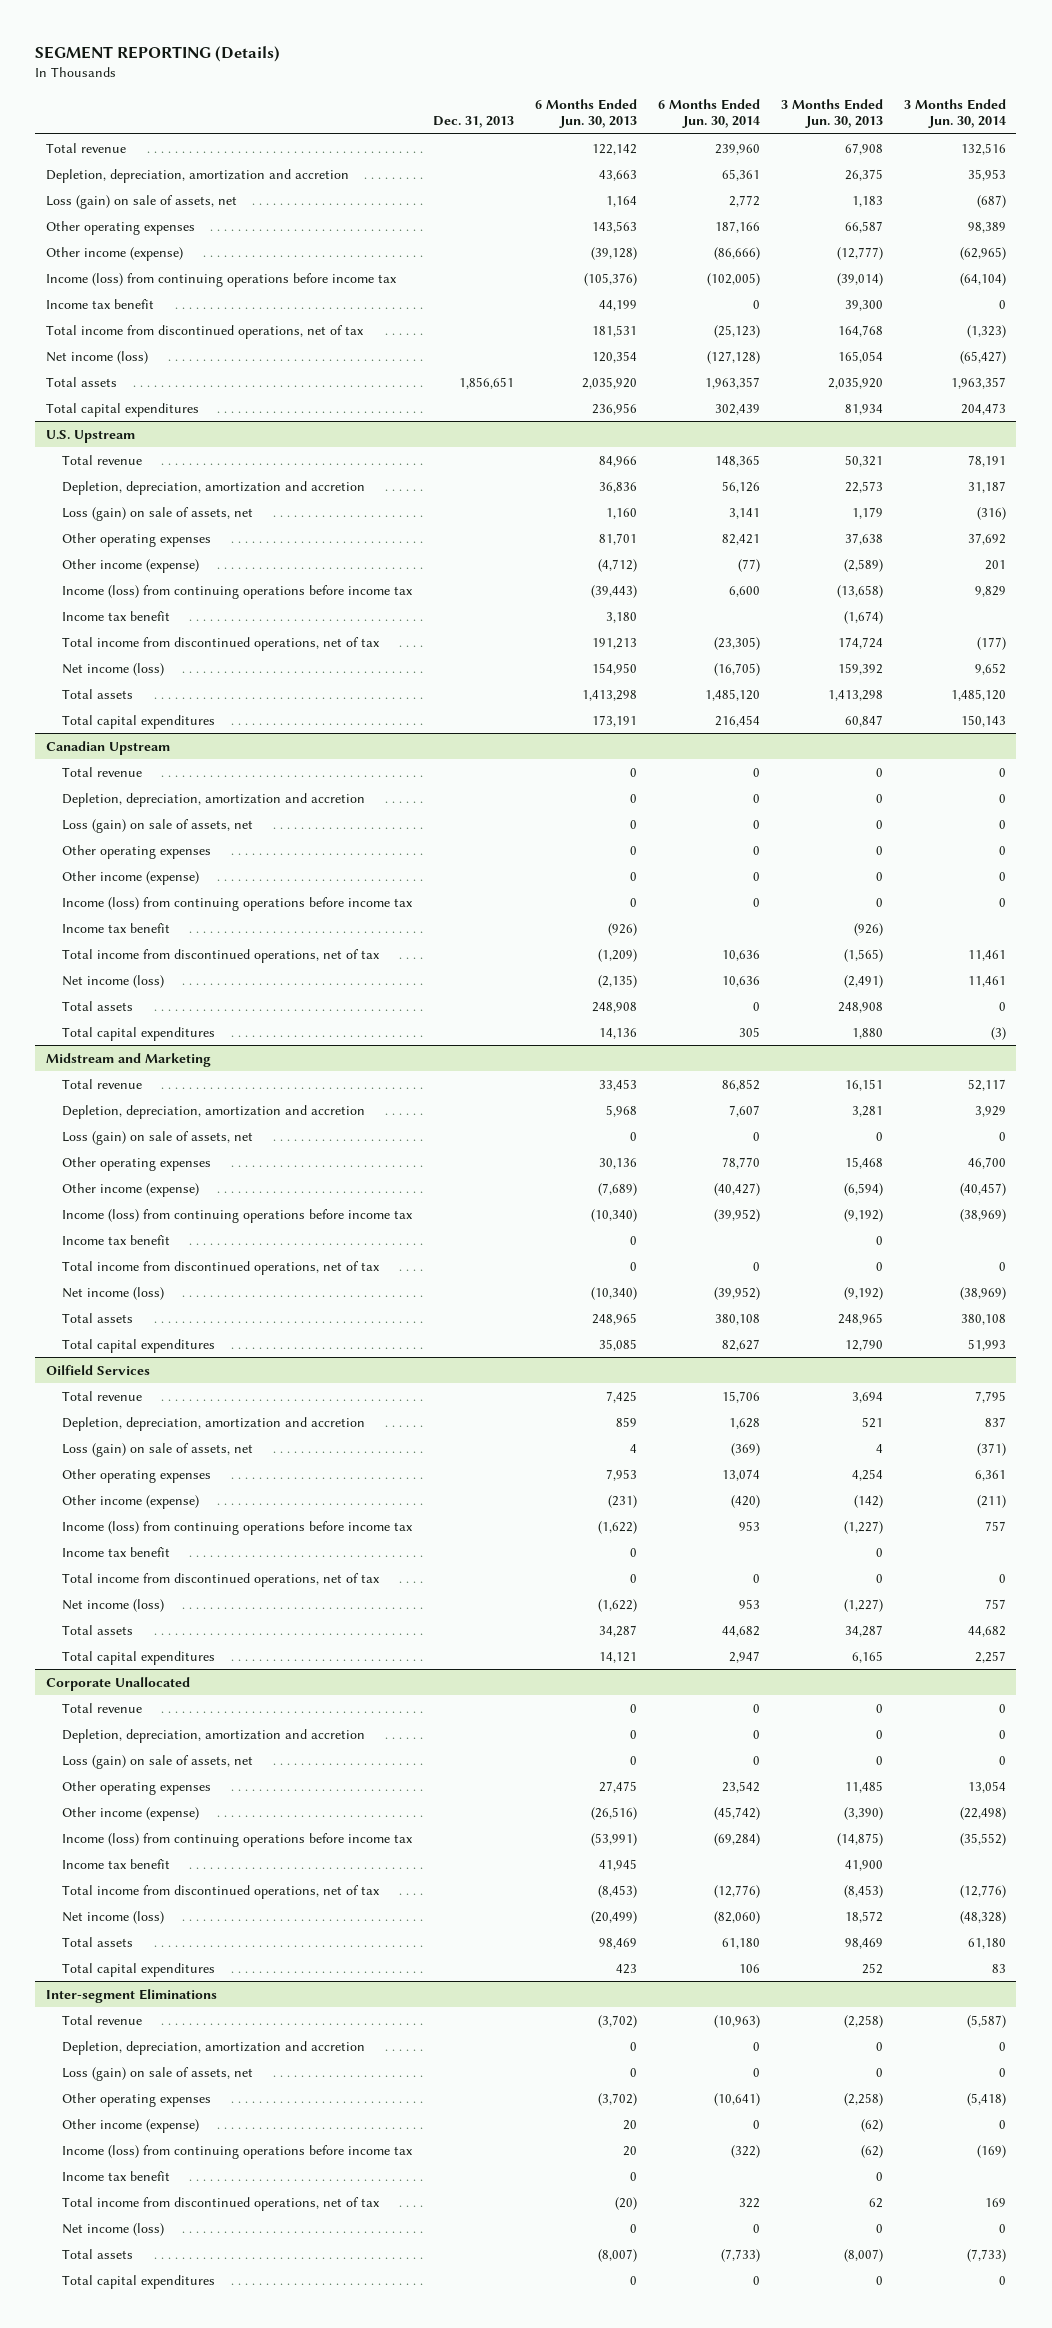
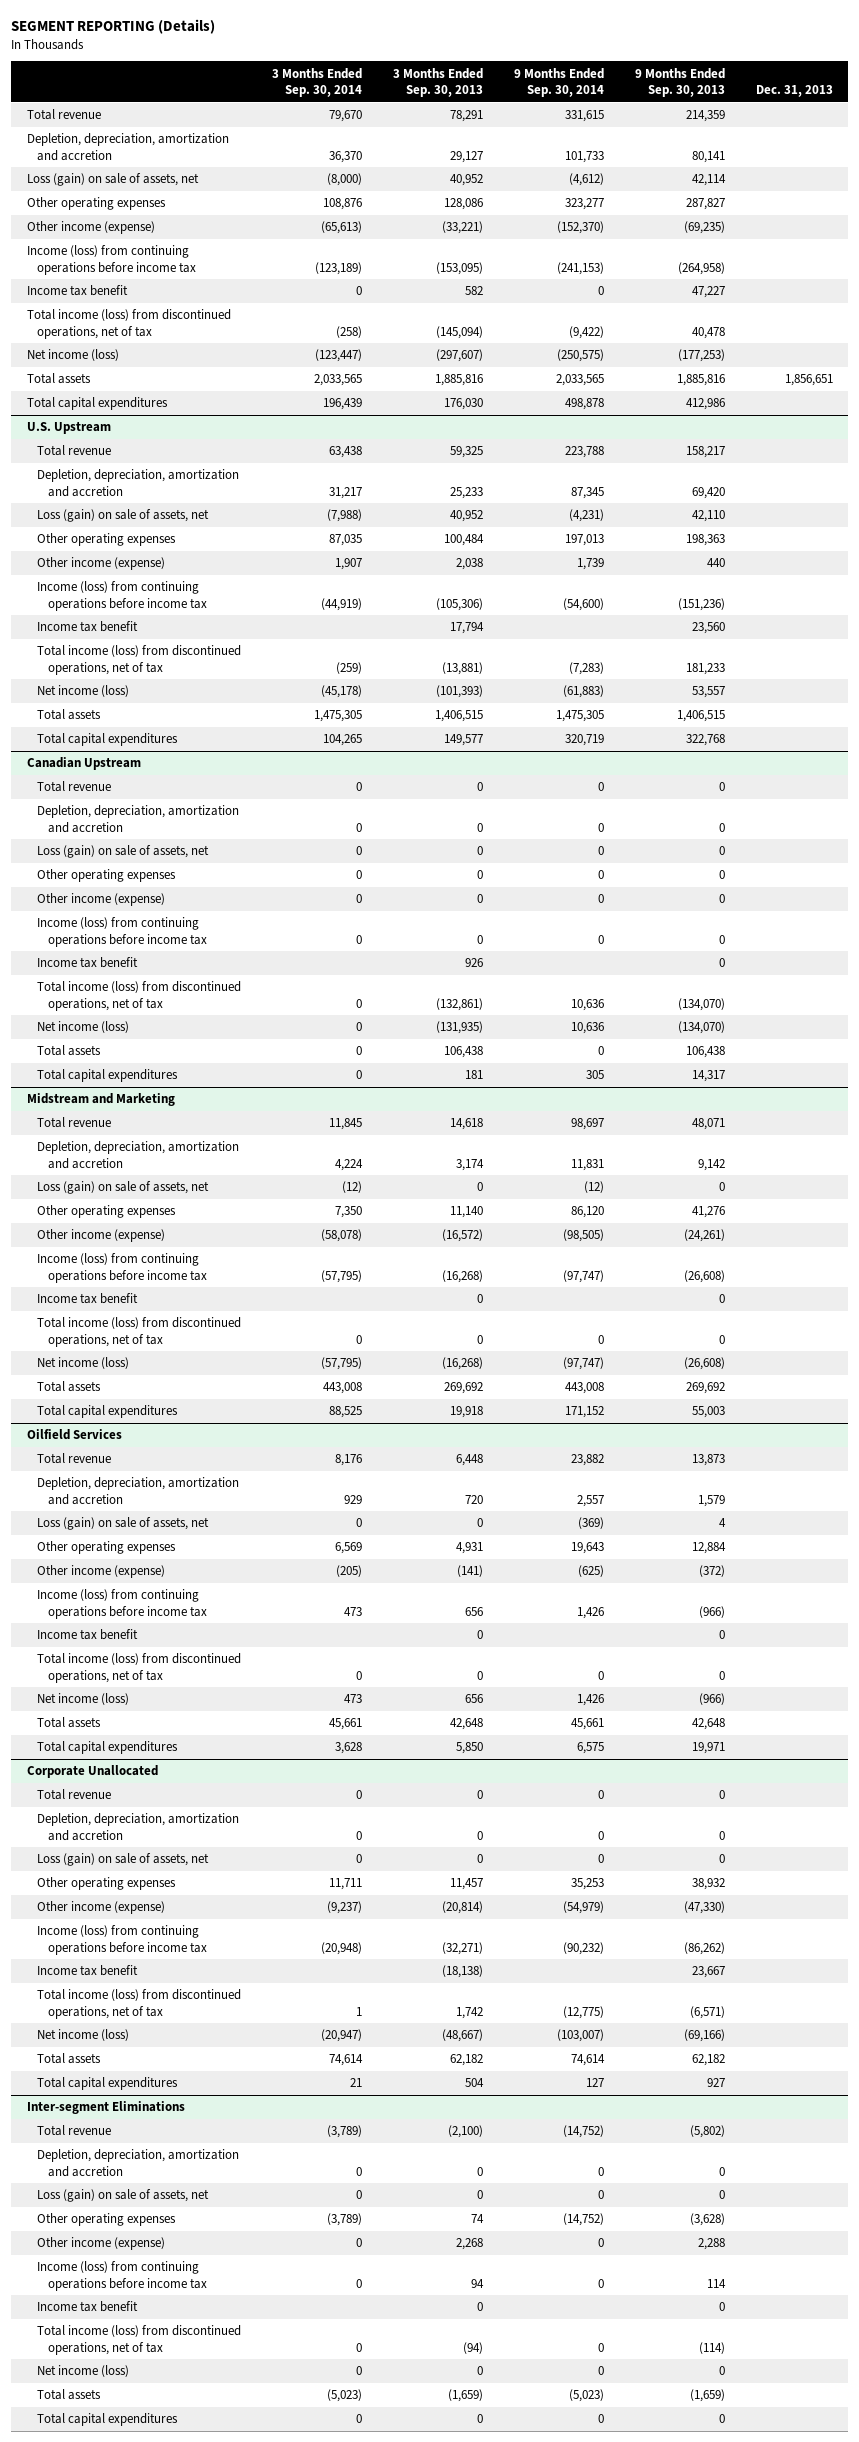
- | Dec. 31, 2013 | 6 Months Ended Jun. 30, 2013 | 6 Months Ended Jun. 30, 2014 | 3 Months Ended Jun. 30, 2013 | 3 Months Ended Jun. 30, 2014
+ | 3 Months Ended Sep. 30, 2014 | 3 Months Ended Sep. 30, 2013 | 9 Months Ended Sep. 30, 2014 | 9 Months Ended Sep. 30, 2013 | Dec. 31, 2013
- Total income from discontinued operations, net of tax | | 181,531 | (25,123) | 164,768 | (1,323)
+ Total income (loss) from discontinued operations, net of tax | (258) | (145,094) | (9,422) | 40,478 |
@ U.S. Upstream
- Total income from discontinued operations, net of tax | | 191,213 | (23,305) | 174,724 | (177)
+ Total income (loss) from discontinued operations, net of tax | (259) | (13,881) | (7,283) | 181,233 |
@ Canadian Upstream
- Total income from discontinued operations, net of tax | | (1,209) | 10,636 | (1,565) | 11,461
+ Total income (loss) from discontinued operations, net of tax | 0 | (132,861) | 10,636 | (134,070) |
@ Midstream and Marketing
- Total income from discontinued operations, net of tax | | 0 | 0 | 0 | 0
+ Total income (loss) from discontinued operations, net of tax | 0 | 0 | 0 | 0 |
@ Oilfield Services
- Total income from discontinued operations, net of tax | | 0 | 0 | 0 | 0
+ Total income (loss) from discontinued operations, net of tax | 0 | 0 | 0 | 0 |
@ Corporate Unallocated
- Total income from discontinued operations, net of tax | | (8,453) | (12,776) | (8,453) | (12,776)
+ Total income (loss) from discontinued operations, net of tax | 1 | 1,742 | (12,775) | (6,571) |
@ Inter-segment Eliminations
- Total income from discontinued operations, net of tax | | (20) | 322 | 62 | 169
+ Total income (loss) from discontinued operations, net of tax | 0 | (94) | 0 | (114) |

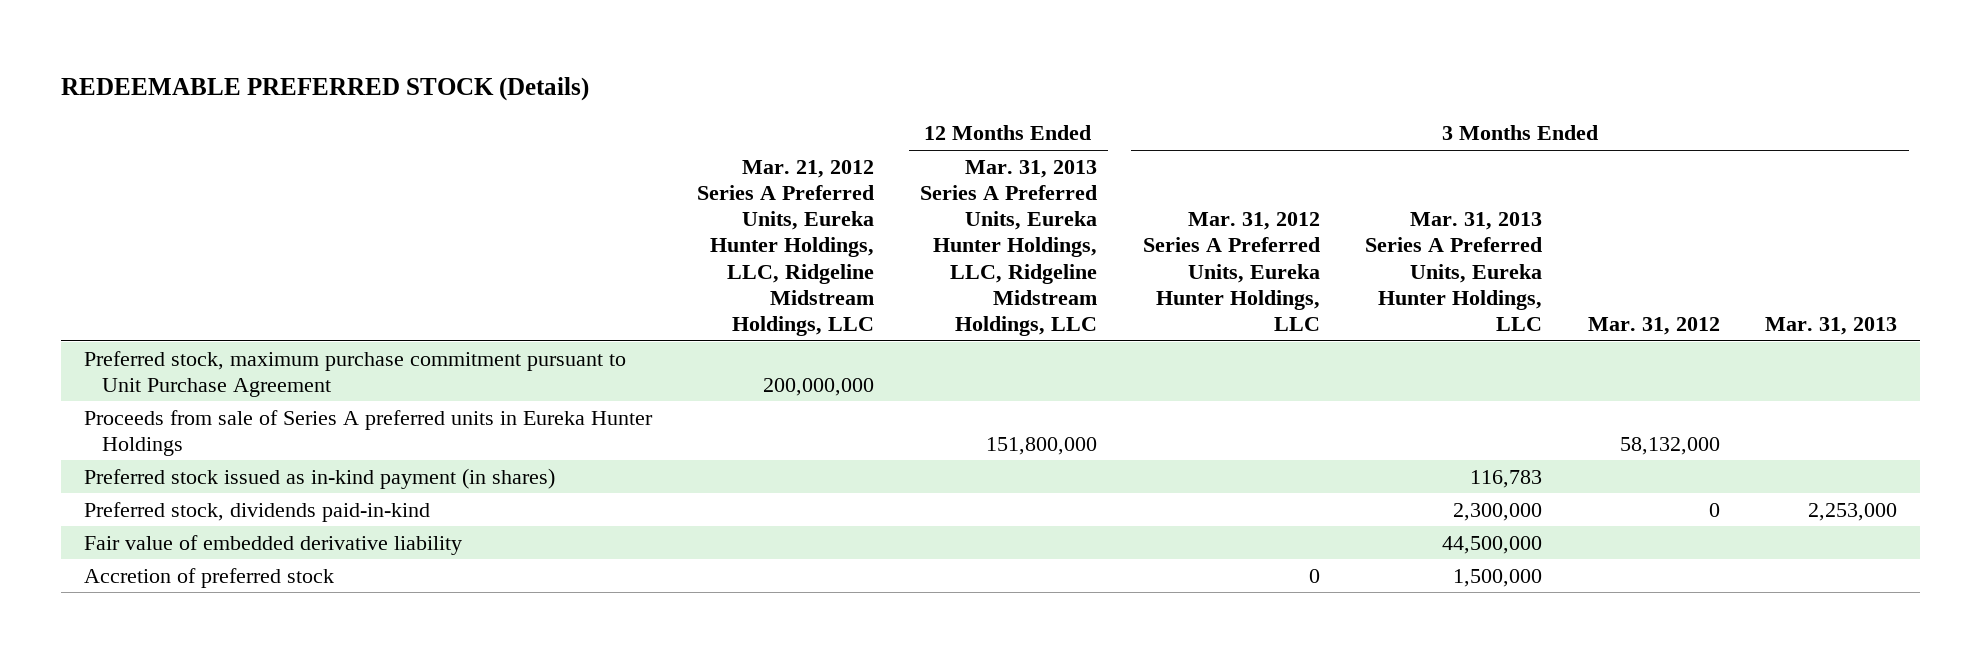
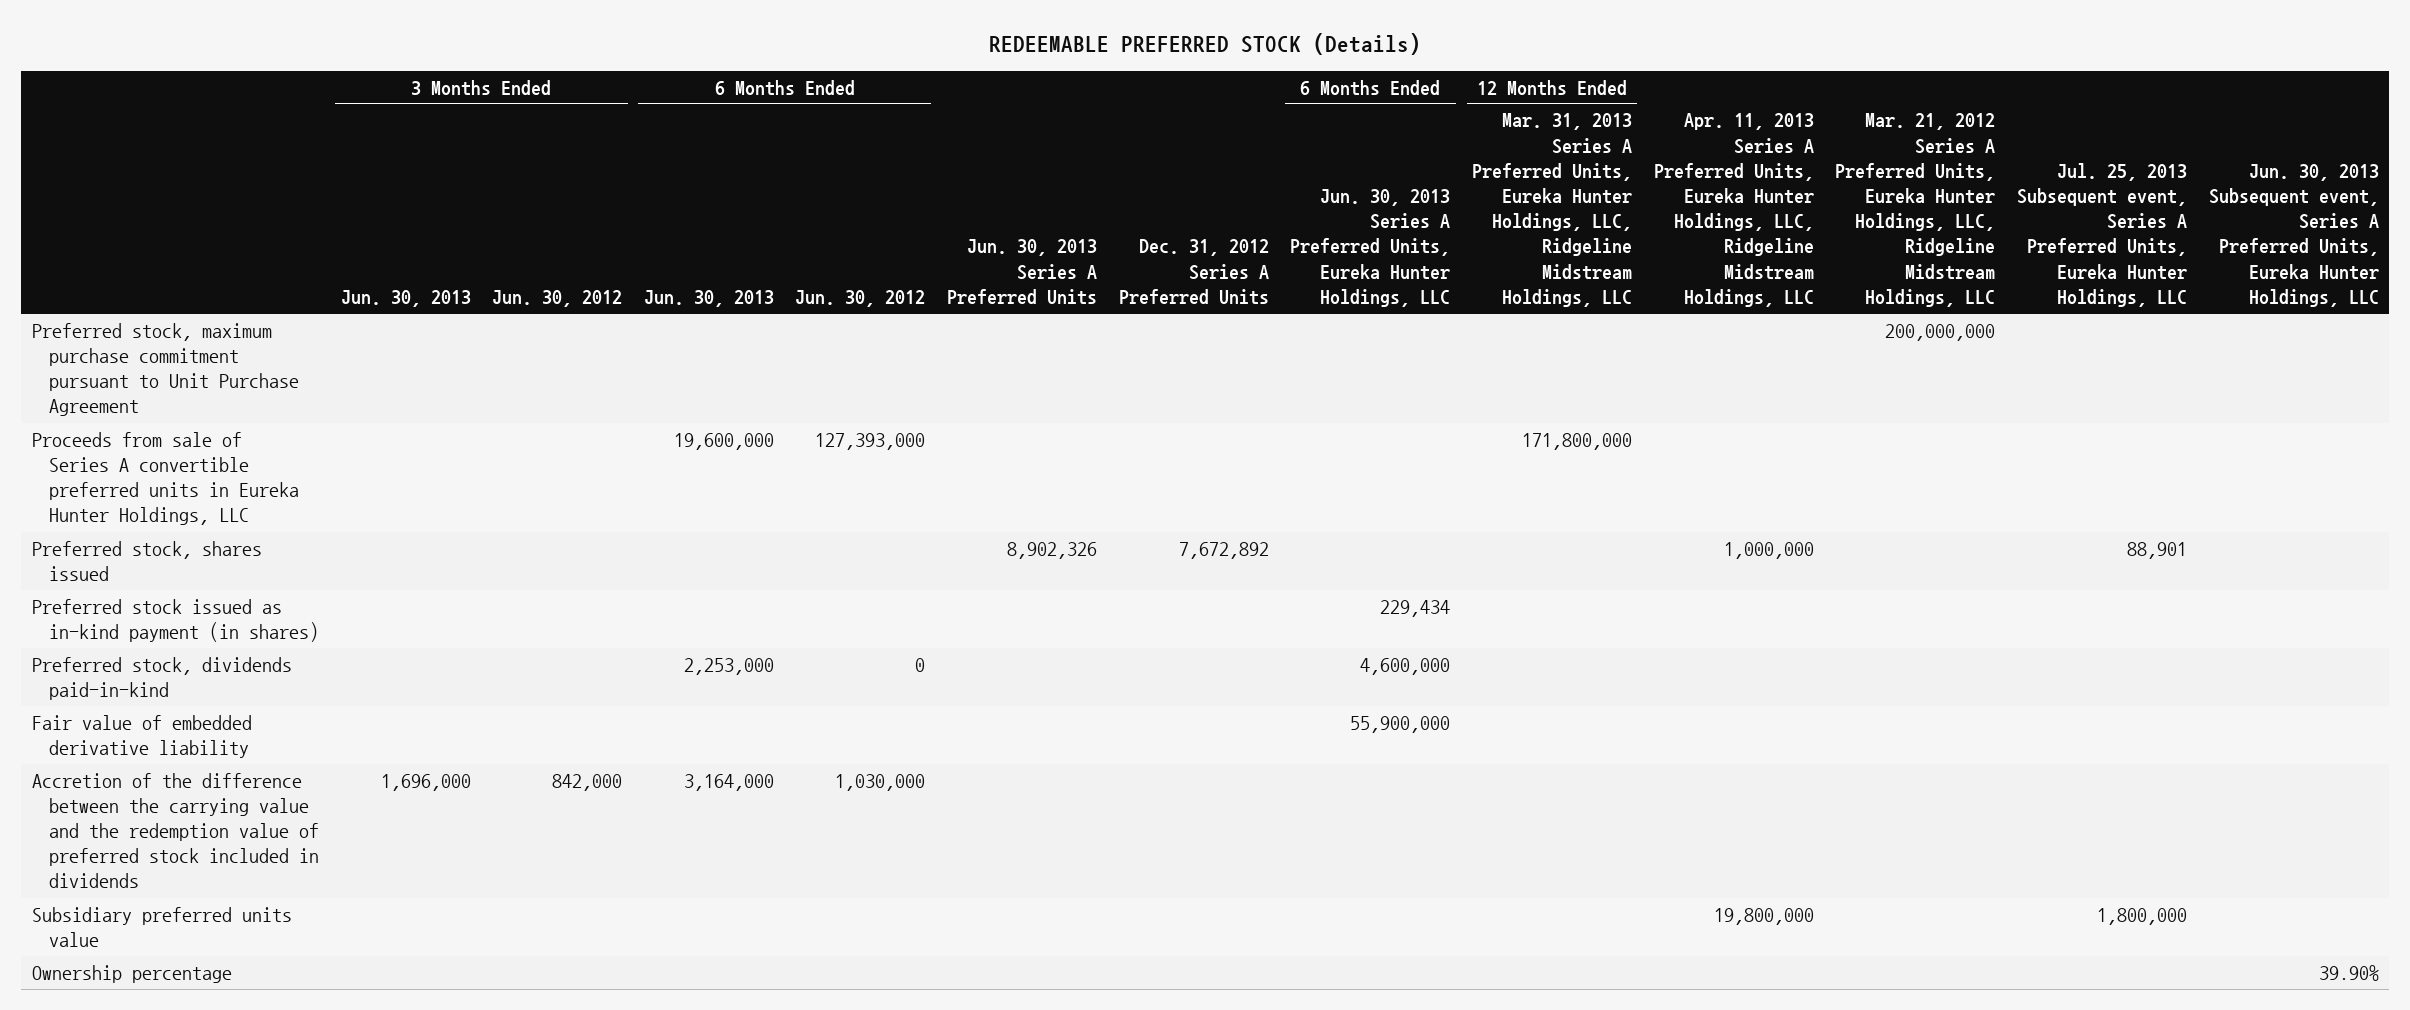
- | Mar. 21, 2012 Series A Preferred Units, Eureka Hunter Holdings, LLC, Ridgeline Midstream Holdings, LLC | 12 Months Ended Mar. 31, 2013 Series A Preferred Units, Eureka Hunter Holdings, LLC, Ridgeline Midstream Holdings, LLC | 3 Months Ended Mar. 31, 2012 Series A Preferred Units, Eureka Hunter Holdings, LLC | 3 Months Ended Mar. 31, 2013 Series A Preferred Units, Eureka Hunter Holdings, LLC | 3 Months Ended Mar. 31, 2012 | 3 Months Ended Mar. 31, 2013
+ | 3 Months Ended Jun. 30, 2013 | 3 Months Ended Jun. 30, 2012 | 6 Months Ended Jun. 30, 2013 | 6 Months Ended Jun. 30, 2012 | Jun. 30, 2013 Series A Preferred Units | Dec. 31, 2012 Series A Preferred Units | 6 Months Ended Jun. 30, 2013 Series A Preferred Units, Eureka Hunter Holdings, LLC | 12 Months Ended Mar. 31, 2013 Series A Preferred Units, Eureka Hunter Holdings, LLC, Ridgeline Midstream Holdings, LLC | Apr. 11, 2013 Series A Preferred Units, Eureka Hunter Holdings, LLC, Ridgeline Midstream Holdings, LLC | Mar. 21, 2012 Series A Preferred Units, Eureka Hunter Holdings, LLC, Ridgeline Midstream Holdings, LLC | Jul. 25, 2013 Subsequent event, Series A Preferred Units, Eureka Hunter Holdings, LLC | Jun. 30, 2013 Subsequent event, Series A Preferred Units, Eureka Hunter Holdings, LLC
- Proceeds from sale of Series A preferred units in Eureka Hunter Holdings | | 151,800,000 | | | 58,132,000 |
+ Proceeds from sale of Series A convertible preferred units in Eureka Hunter Holdings, LLC | | | 19,600,000 | 127,393,000 | | | | 171,800,000 | | | |
+ Preferred stock, shares issued | | | | | 8,902,326 | 7,672,892 | | | 1,000,000 | | 88,901 |
- Accretion of preferred stock | | | 0 | 1,500,000 | |
+ Accretion of the difference between the carrying value and the redemption value of preferred stock included in dividends | 1,696,000 | 842,000 | 3,164,000 | 1,030,000 | | | | | | | |
+ Subsidiary preferred units value | | | | | | | | | 19,800,000 | | 1,800,000 |
+ Ownership percentage | | | | | | | | | | | | 39.90%

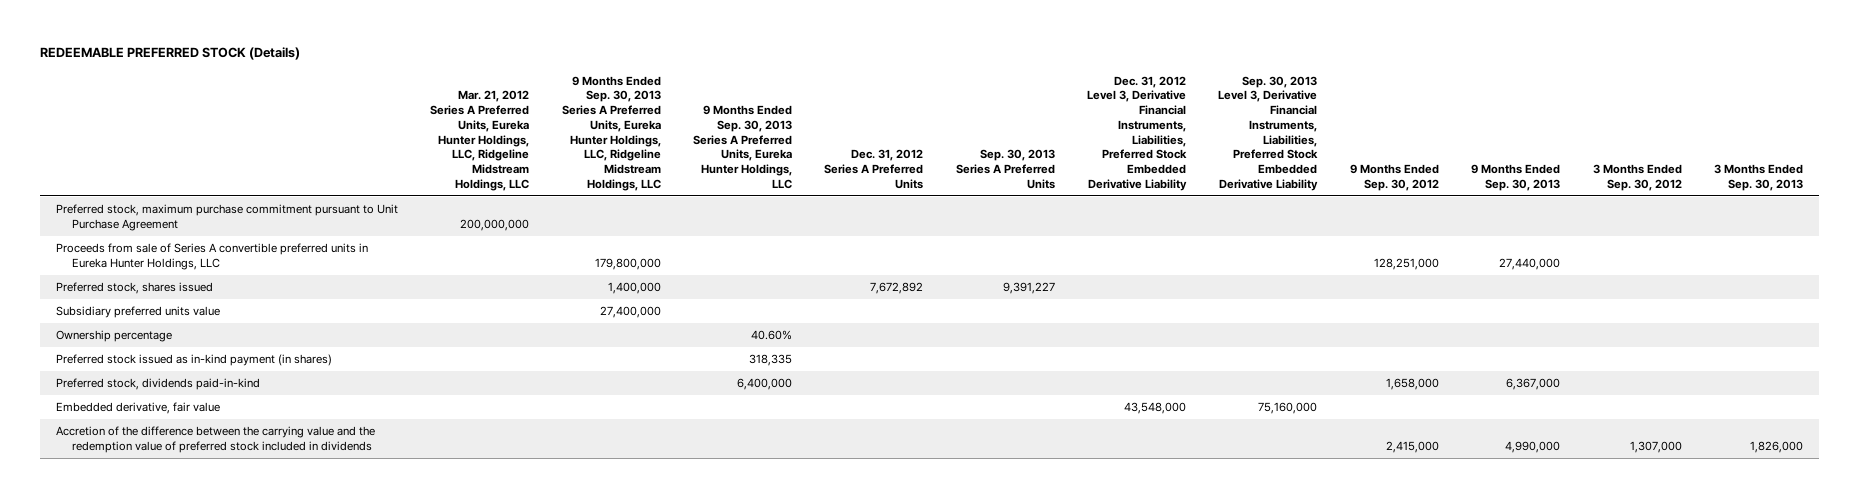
- | 3 Months Ended Jun. 30, 2013 | 3 Months Ended Jun. 30, 2012 | 6 Months Ended Jun. 30, 2013 | 6 Months Ended Jun. 30, 2012 | Jun. 30, 2013 Series A Preferred Units | Dec. 31, 2012 Series A Preferred Units | 6 Months Ended Jun. 30, 2013 Series A Preferred Units, Eureka Hunter Holdings, LLC | 12 Months Ended Mar. 31, 2013 Series A Preferred Units, Eureka Hunter Holdings, LLC, Ridgeline Midstream Holdings, LLC | Apr. 11, 2013 Series A Preferred Units, Eureka Hunter Holdings, LLC, Ridgeline Midstream Holdings, LLC | Mar. 21, 2012 Series A Preferred Units, Eureka Hunter Holdings, LLC, Ridgeline Midstream Holdings, LLC | Jul. 25, 2013 Subsequent event, Series A Preferred Units, Eureka Hunter Holdings, LLC | Jun. 30, 2013 Subsequent event, Series A Preferred Units, Eureka Hunter Holdings, LLC
+ | Mar. 21, 2012 Series A Preferred Units, Eureka Hunter Holdings, LLC, Ridgeline Midstream Holdings, LLC | 9 Months Ended Sep. 30, 2013 Series A Preferred Units, Eureka Hunter Holdings, LLC, Ridgeline Midstream Holdings, LLC | 9 Months Ended Sep. 30, 2013 Series A Preferred Units, Eureka Hunter Holdings, LLC | Dec. 31, 2012 Series A Preferred Units | Sep. 30, 2013 Series A Preferred Units | Dec. 31, 2012 Level 3, Derivative Financial Instruments, Liabilities, Preferred Stock Embedded Derivative Liability | Sep. 30, 2013 Level 3, Derivative Financial Instruments, Liabilities, Preferred Stock Embedded Derivative Liability | 9 Months Ended Sep. 30, 2012 | 9 Months Ended Sep. 30, 2013 | 3 Months Ended Sep. 30, 2012 | 3 Months Ended Sep. 30, 2013
moved up: Subsidiary preferred units value | | 27,400,000 | | | | | | | | |
moved up: Ownership percentage | | | 40.60% | | | | | | | |
- Fair value of embedded derivative liability | | | | | | | 55,900,000 | | | | |
+ Embedded derivative, fair value | | | | | | 43,548,000 | 75,160,000 | | | |

